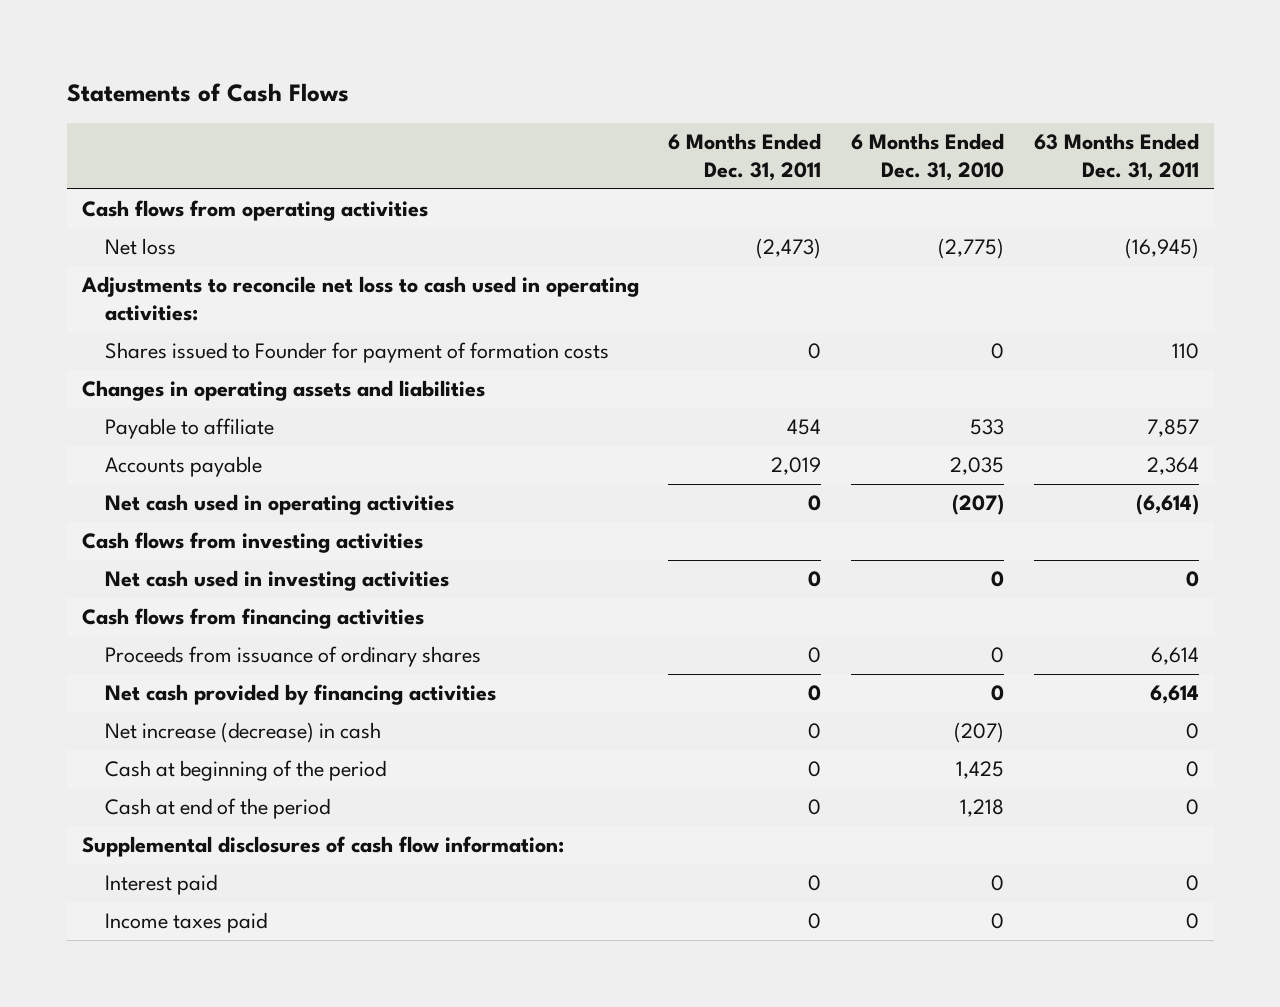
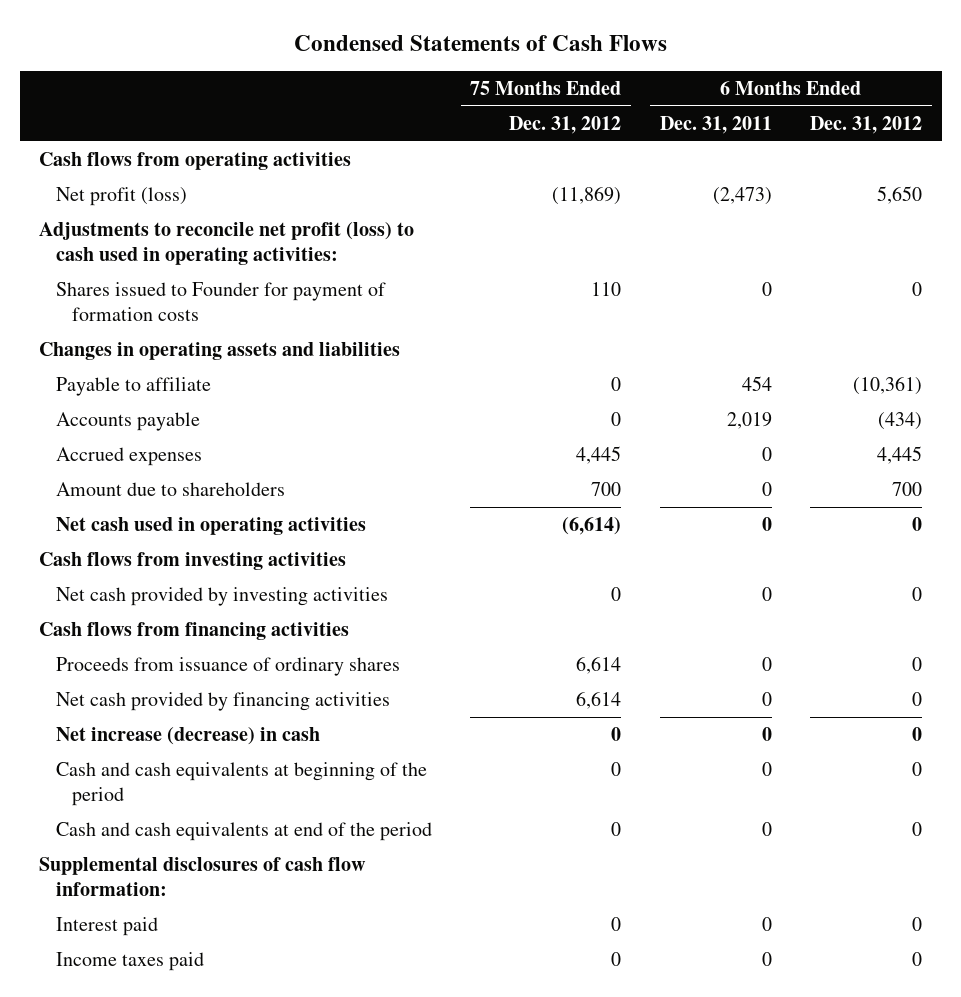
- Statements of Cash Flows
+ Condensed Statements of Cash Flows
- | 6 Months Ended Dec. 31, 2011 | 6 Months Ended Dec. 31, 2010 | 63 Months Ended Dec. 31, 2011
+ | 75 Months Ended Dec. 31, 2012 | 6 Months Ended Dec. 31, 2011 | 6 Months Ended Dec. 31, 2012
- Net loss | (2,473) | (2,775) | (16,945)
- Adjustments to reconcile net loss to cash used in operating activities:
+ Net profit (loss) | (11,869) | (2,473) | 5,650
+ Adjustments to reconcile net profit (loss) to cash used in operating activities:
+ Accrued expenses | 4,445 | 0 | 4,445
+ Amount due to shareholders | 700 | 0 | 700
- Net cash used in investing activities | 0 | 0 | 0
+ Net cash provided by investing activities | 0 | 0 | 0
- Cash at beginning of the period | 0 | 1,425 | 0
- Cash at end of the period | 0 | 1,218 | 0
+ Cash and cash equivalents at beginning of the period | 0 | 0 | 0
+ Cash and cash equivalents at end of the period | 0 | 0 | 0

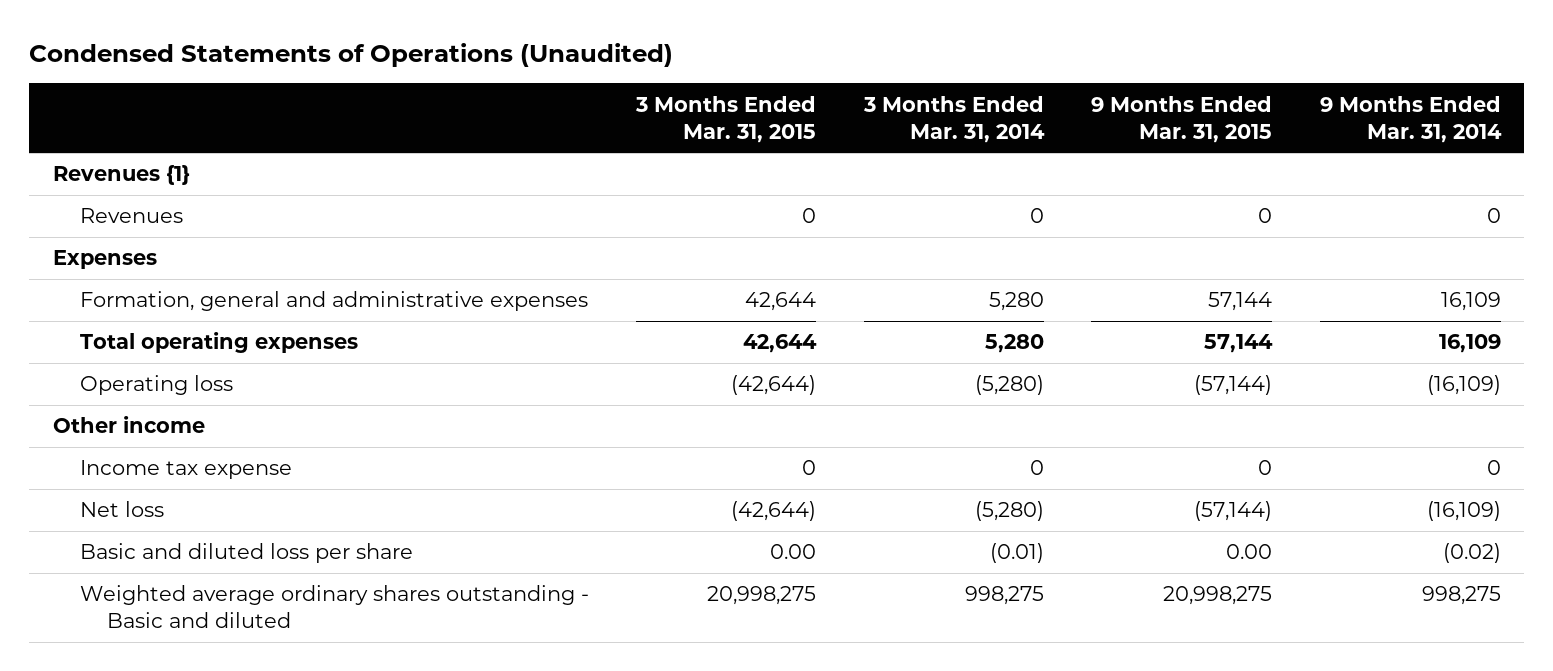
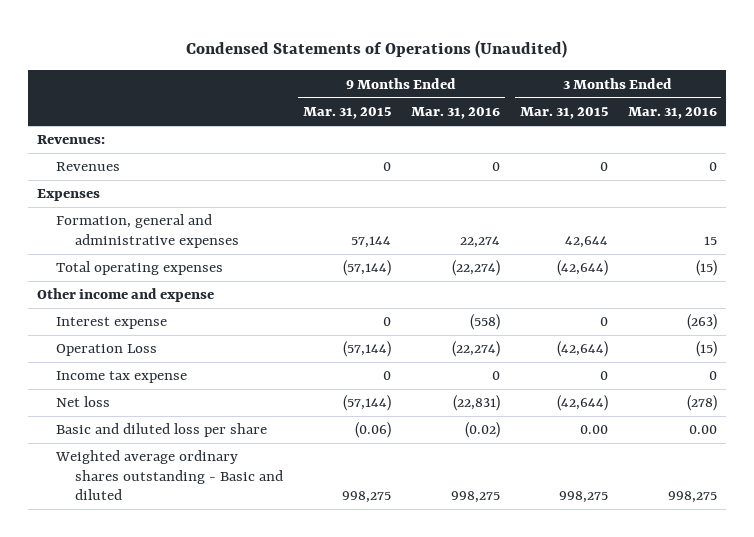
- | 3 Months Ended Mar. 31, 2015 | 3 Months Ended Mar. 31, 2014 | 9 Months Ended Mar. 31, 2015 | 9 Months Ended Mar. 31, 2014
+ | 9 Months Ended Mar. 31, 2015 | 9 Months Ended Mar. 31, 2016 | 3 Months Ended Mar. 31, 2015 | 3 Months Ended Mar. 31, 2016
- Revenues {1}
+ Revenues:
- Total operating expenses | 42,644 | 5,280 | 57,144 | 16,109
- Operating loss | (42,644) | (5,280) | (57,144) | (16,109)
- Other income
+ Total operating expenses | (57,144) | (22,274) | (42,644) | (15)
+ Other income and expense
+ Interest expense | 0 | (558) | 0 | (263)
+ Operation Loss | (57,144) | (22,274) | (42,644) | (15)
- Basic and diluted loss per share | 0.00 | (0.01) | 0.00 | (0.02)
- Weighted average ordinary shares outstanding - Basic and diluted | 20,998,275 | 998,275 | 20,998,275 | 998,275
+ Basic and diluted loss per share | (0.06) | (0.02) | 0.00 | 0.00
+ Weighted average ordinary shares outstanding - Basic and diluted | 998,275 | 998,275 | 998,275 | 998,275

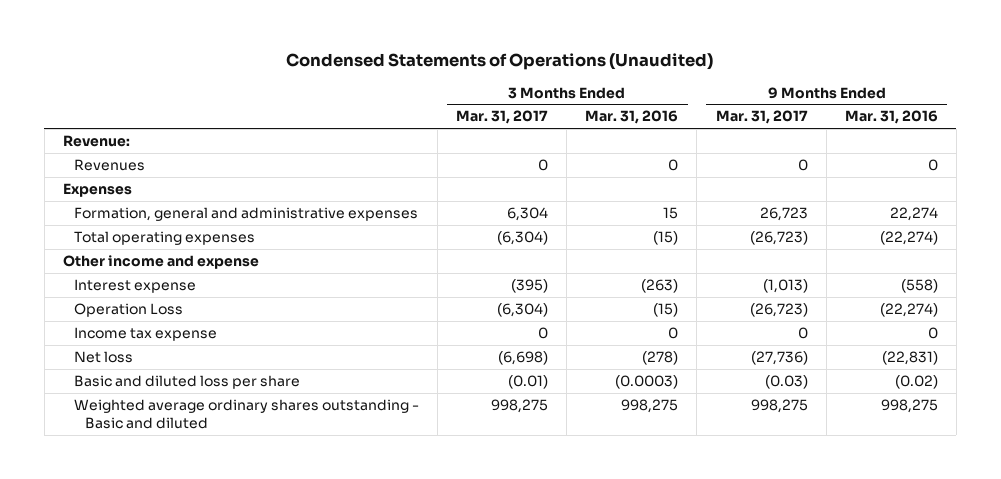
- | 9 Months Ended Mar. 31, 2015 | 9 Months Ended Mar. 31, 2016 | 3 Months Ended Mar. 31, 2015 | 3 Months Ended Mar. 31, 2016
+ | 3 Months Ended Mar. 31, 2017 | 3 Months Ended Mar. 31, 2016 | 9 Months Ended Mar. 31, 2017 | 9 Months Ended Mar. 31, 2016
- Revenues:
+ Revenue:
- Basic and diluted loss per share | (0.06) | (0.02) | 0.00 | 0.00
+ Basic and diluted loss per share | (0.01) | (0.0003) | (0.03) | (0.02)

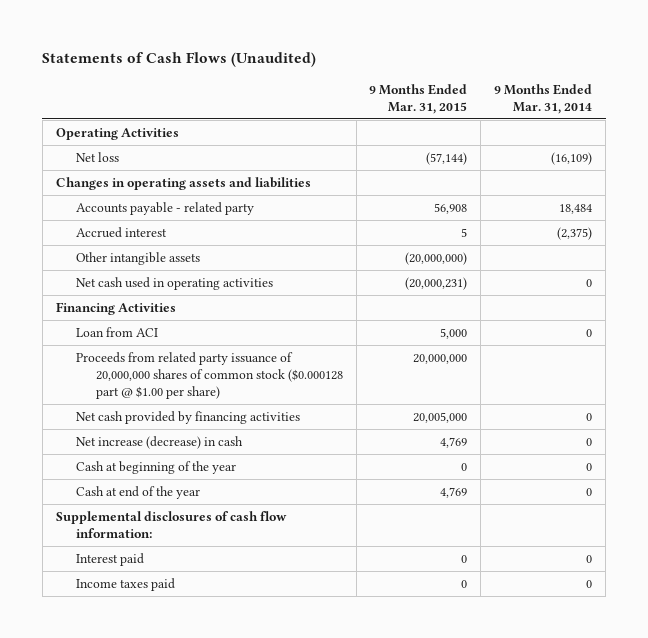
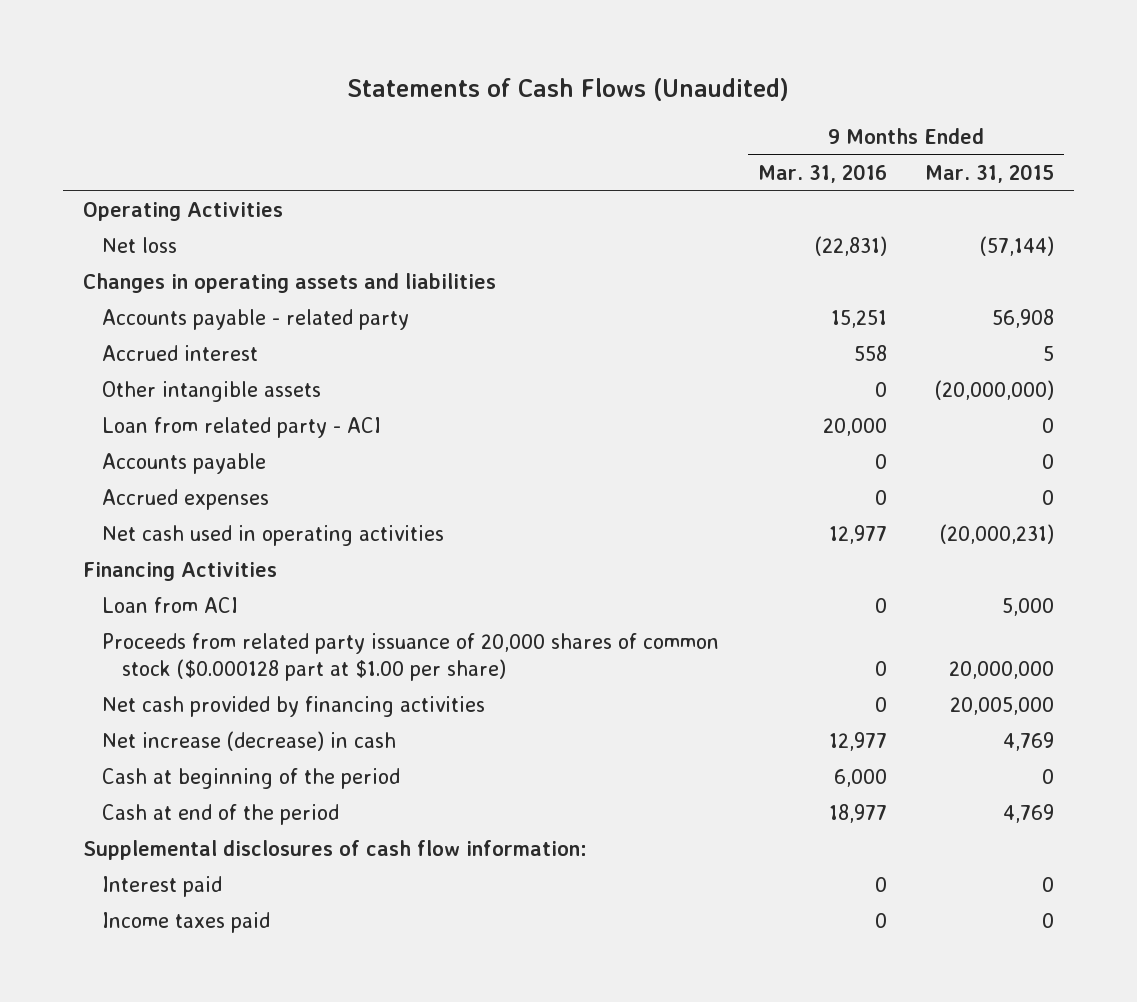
- | 9 Months Ended Mar. 31, 2015 | 9 Months Ended Mar. 31, 2014
+ | 9 Months Ended Mar. 31, 2016 | 9 Months Ended Mar. 31, 2015
+ Loan from related party - ACI | 20,000 | 0
+ Accounts payable | 0 | 0
+ Accrued expenses | 0 | 0
- Proceeds from related party issuance of 20,000,000 shares of common stock ($0.000128 part @ $1.00 per share) | 20,000,000 |
+ Proceeds from related party issuance of 20,000 shares of common stock ($0.000128 part at $1.00 per share) | 0 | 20,000,000
- Cash at beginning of the year | 0 | 0
- Cash at end of the year | 4,769 | 0
+ Cash at beginning of the period | 6,000 | 0
+ Cash at end of the period | 18,977 | 4,769

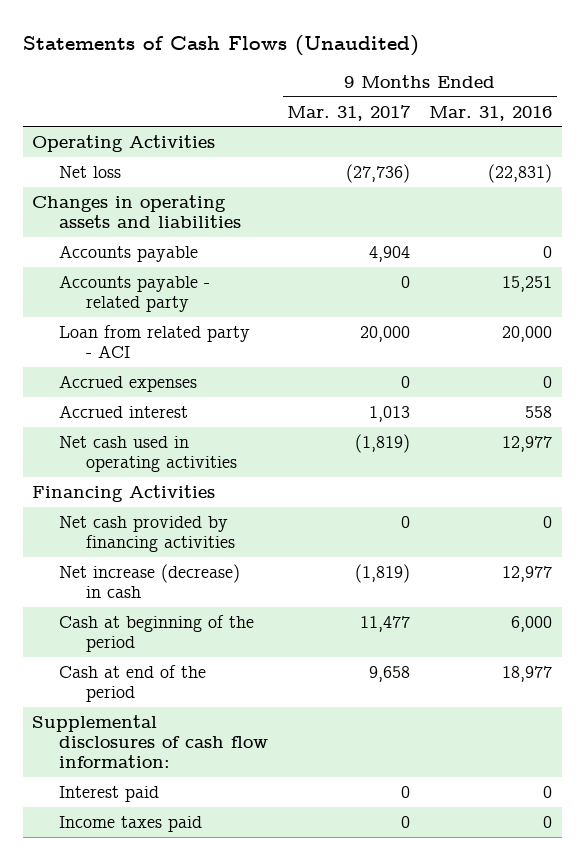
- | 9 Months Ended Mar. 31, 2016 | 9 Months Ended Mar. 31, 2015
+ | 9 Months Ended Mar. 31, 2017 | 9 Months Ended Mar. 31, 2016
moved up: Accounts payable | 4,904 | 0
- Other intangible assets | 0 | (20,000,000)
moved down: Accrued interest | 1,013 | 558
- Loan from ACI | 0 | 5,000
- Proceeds from related party issuance of 20,000 shares of common stock ($0.000128 part at $1.00 per share) | 0 | 20,000,000

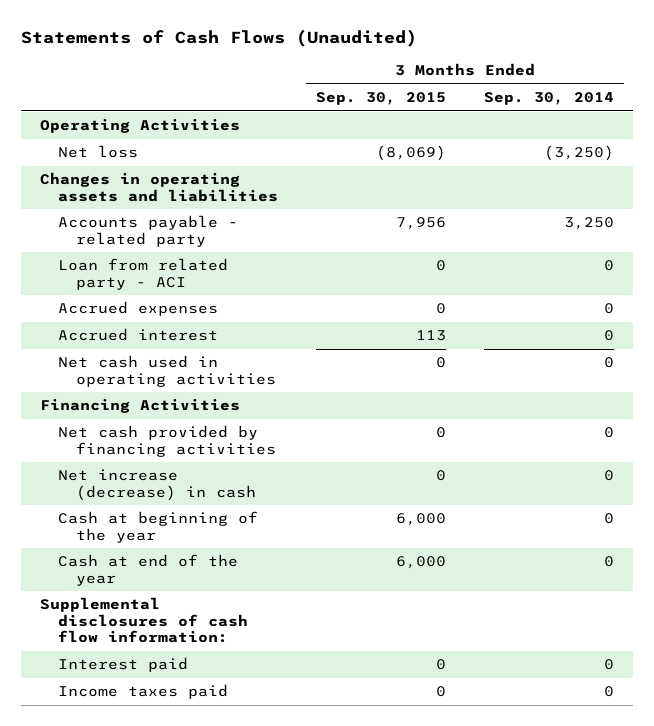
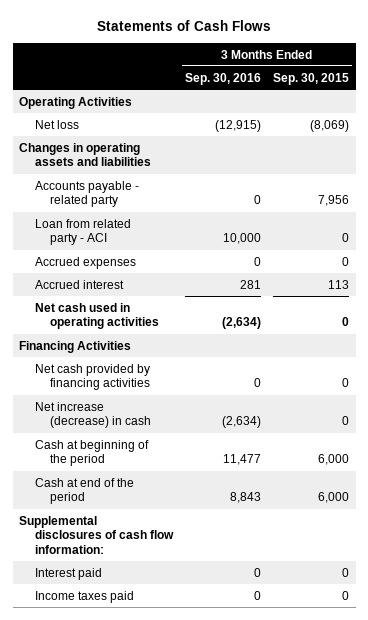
- Statements of Cash Flows (Unaudited)
+ Statements of Cash Flows
- | 3 Months Ended Sep. 30, 2015 | 3 Months Ended Sep. 30, 2014
+ | 3 Months Ended Sep. 30, 2016 | 3 Months Ended Sep. 30, 2015
- Cash at beginning of the year | 6,000 | 0
- Cash at end of the year | 6,000 | 0
+ Cash at beginning of the period | 11,477 | 6,000
+ Cash at end of the period | 8,843 | 6,000

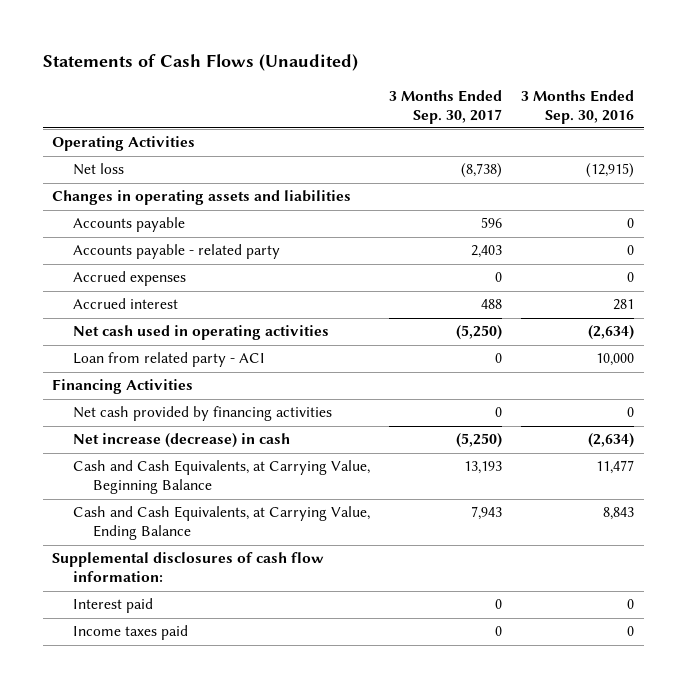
- Statements of Cash Flows
+ Statements of Cash Flows (Unaudited)
- | 3 Months Ended Sep. 30, 2016 | 3 Months Ended Sep. 30, 2015
+ | 3 Months Ended Sep. 30, 2017 | 3 Months Ended Sep. 30, 2016
+ Accounts payable | 596 | 0
moved down: Loan from related party - ACI | 0 | 10,000
- Cash at beginning of the period | 11,477 | 6,000
- Cash at end of the period | 8,843 | 6,000
+ Cash and Cash Equivalents, at Carrying Value, Beginning Balance | 13,193 | 11,477
+ Cash and Cash Equivalents, at Carrying Value, Ending Balance | 7,943 | 8,843

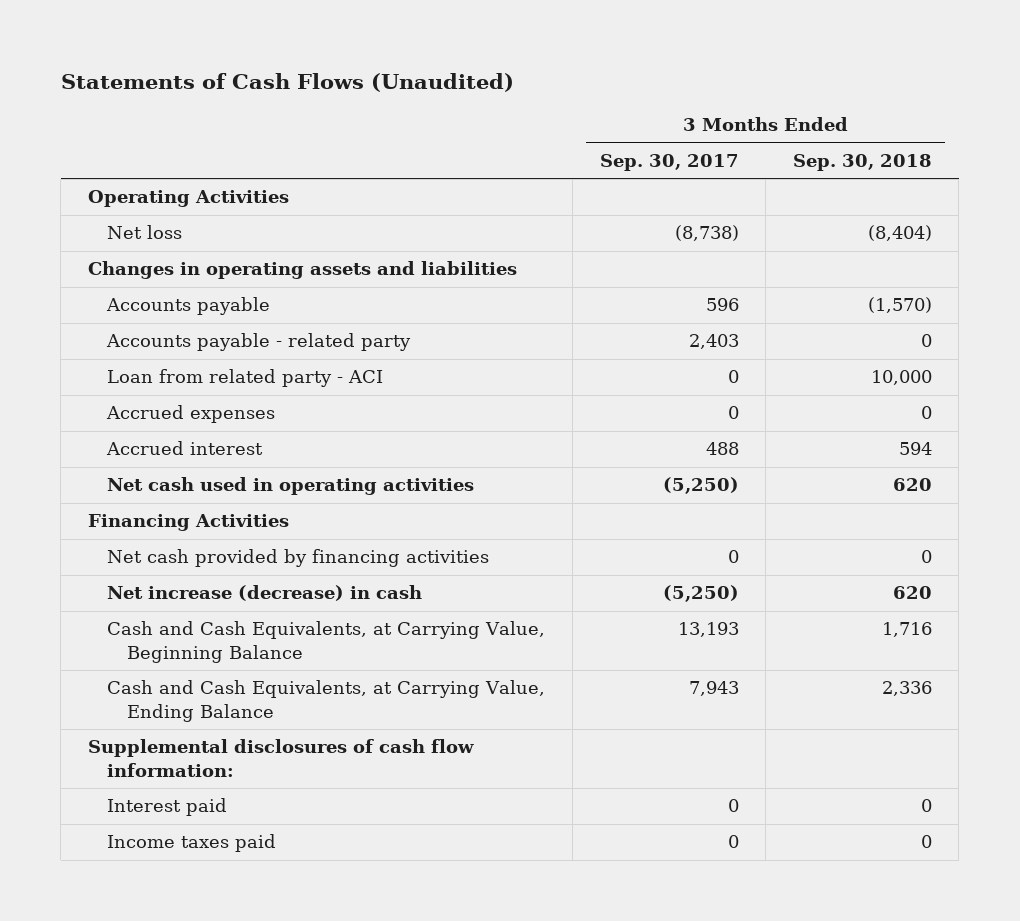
- | 3 Months Ended Sep. 30, 2017 | 3 Months Ended Sep. 30, 2016
+ | 3 Months Ended Sep. 30, 2017 | 3 Months Ended Sep. 30, 2018
moved up: Loan from related party - ACI | 0 | 10,000

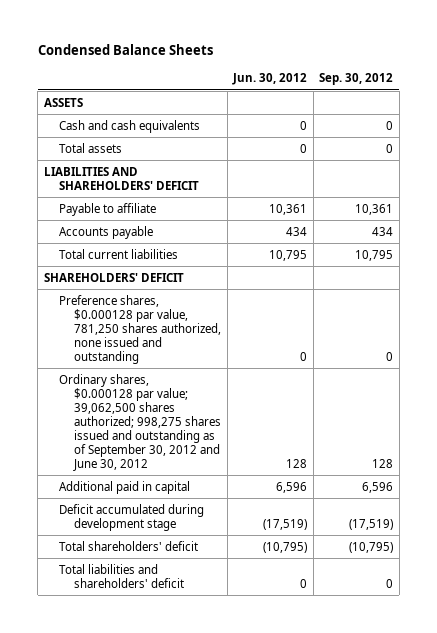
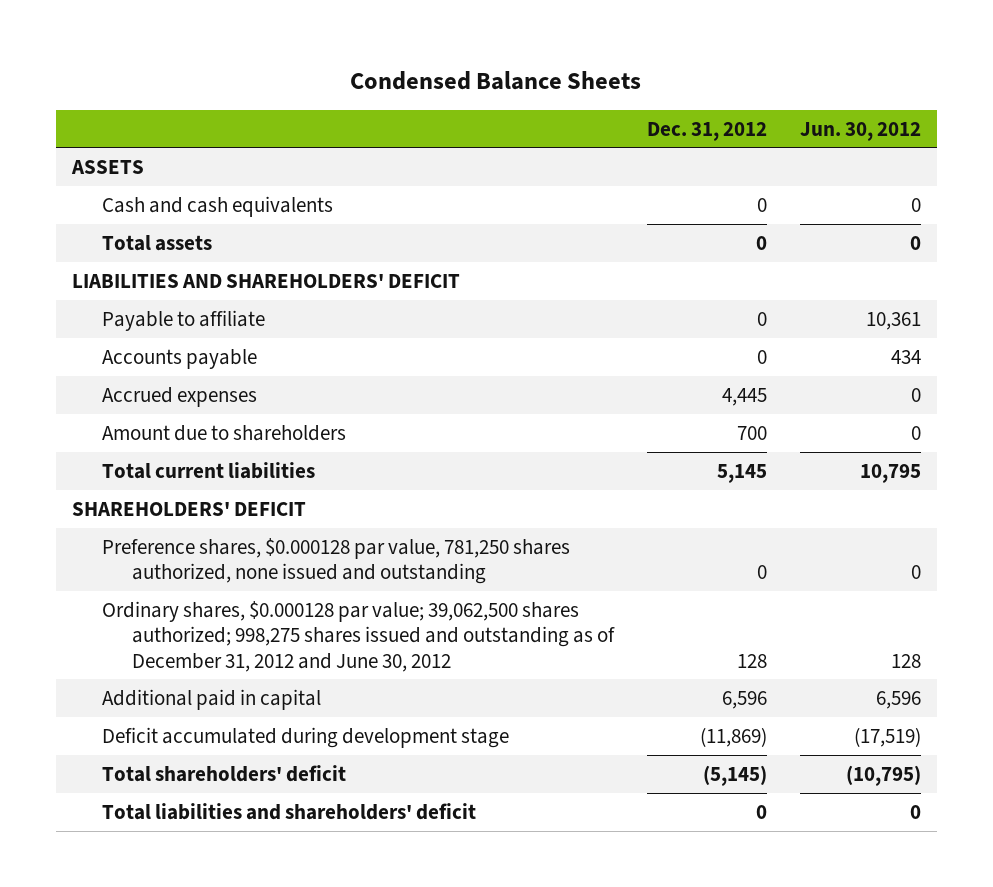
- | Jun. 30, 2012 | Sep. 30, 2012
+ | Dec. 31, 2012 | Jun. 30, 2012
+ Accrued expenses | 4,445 | 0
+ Amount due to shareholders | 700 | 0
- Ordinary shares, $0.000128 par value; 39,062,500 shares authorized; 998,275 shares issued and outstanding as of September 30, 2012 and June 30, 2012 | 128 | 128
+ Ordinary shares, $0.000128 par value; 39,062,500 shares authorized; 998,275 shares issued and outstanding as of December 31, 2012 and June 30, 2012 | 128 | 128

